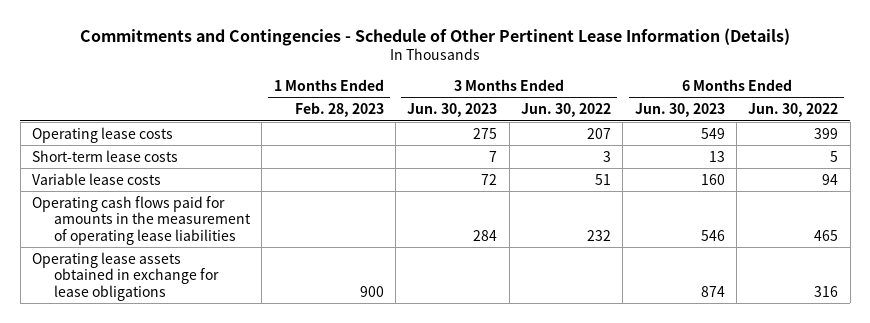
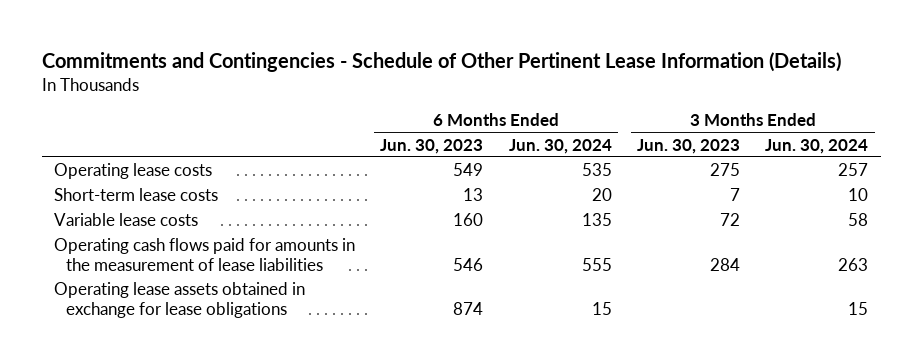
- | 1 Months Ended Feb. 28, 2023 | 3 Months Ended Jun. 30, 2023 | 3 Months Ended Jun. 30, 2022 | 6 Months Ended Jun. 30, 2023 | 6 Months Ended Jun. 30, 2022
+ | 6 Months Ended Jun. 30, 2023 | 6 Months Ended Jun. 30, 2024 | 3 Months Ended Jun. 30, 2023 | 3 Months Ended Jun. 30, 2024
- Operating cash flows paid for amounts in the measurement of operating lease liabilities | | 284 | 232 | 546 | 465
+ Operating cash flows paid for amounts in the measurement of lease liabilities | 546 | 555 | 284 | 263

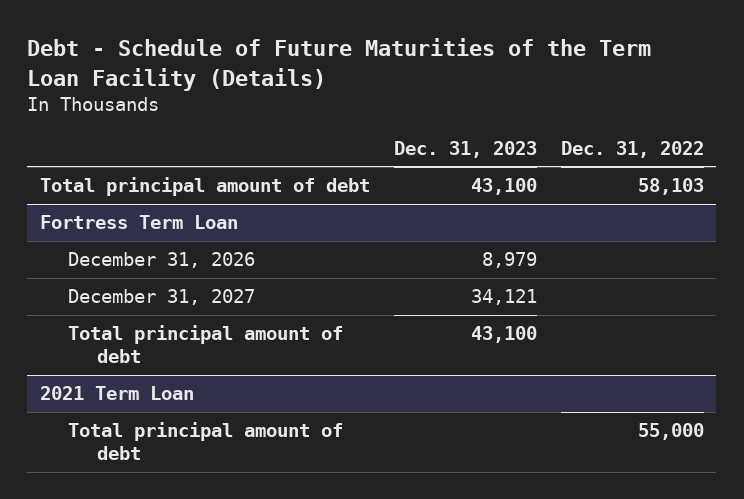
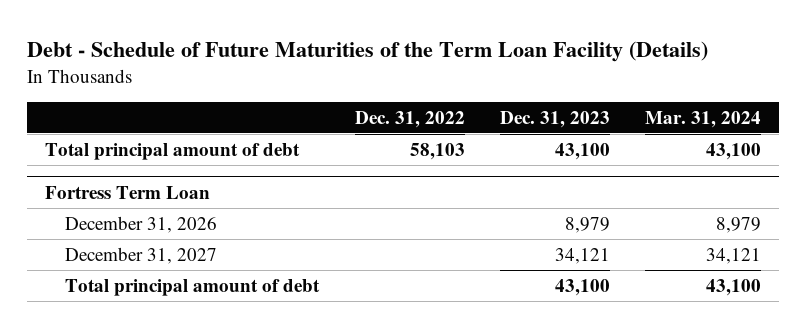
- | Dec. 31, 2023 | Dec. 31, 2022
+ | Dec. 31, 2022 | Dec. 31, 2023 | Mar. 31, 2024
- 2021 Term Loan
- Total principal amount of debt | | 55,000

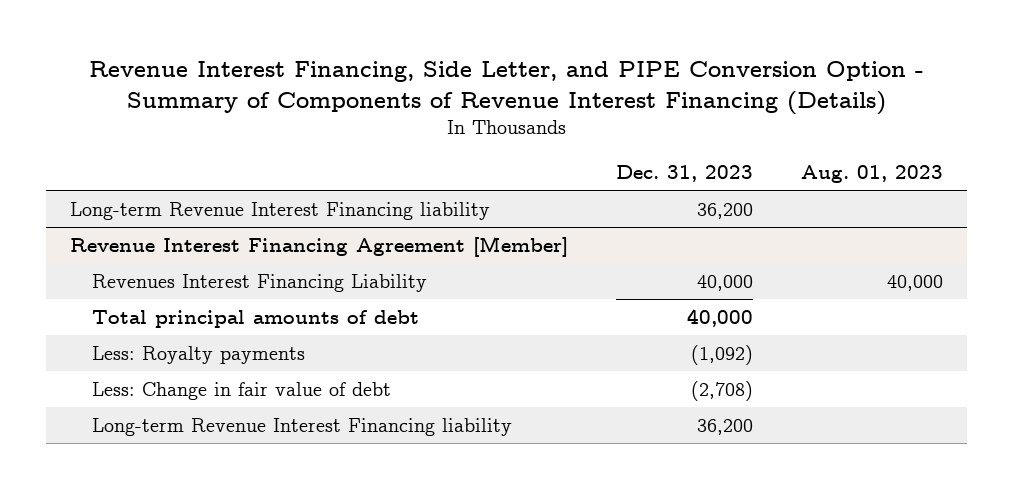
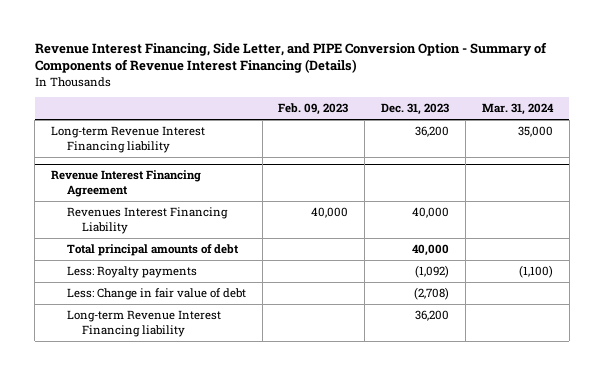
- | Dec. 31, 2023 | Aug. 01, 2023
+ | Feb. 09, 2023 | Dec. 31, 2023 | Mar. 31, 2024
- Revenue Interest Financing Agreement [Member]
+ Revenue Interest Financing Agreement

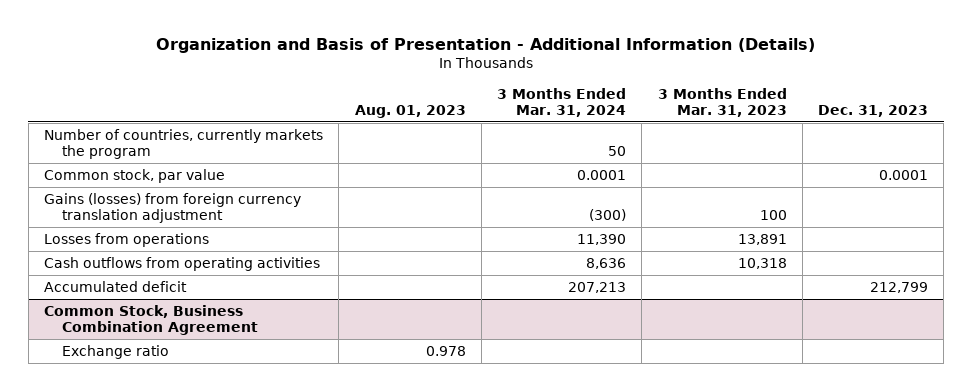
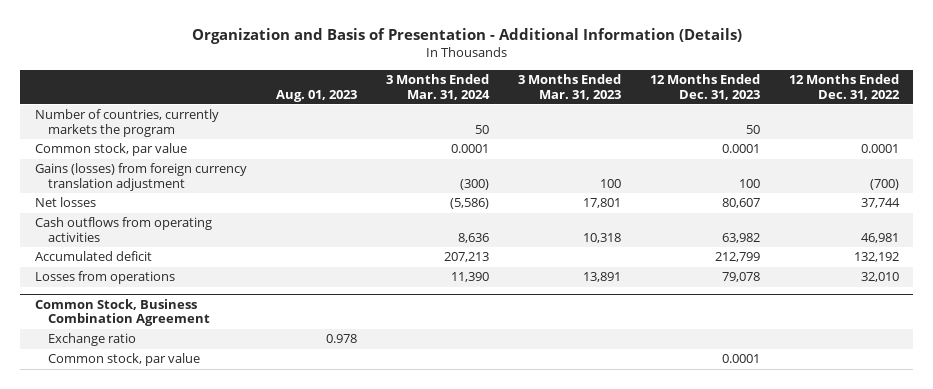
- | Aug. 01, 2023 | 3 Months Ended Mar. 31, 2024 | 3 Months Ended Mar. 31, 2023 | Dec. 31, 2023
+ | Aug. 01, 2023 | 3 Months Ended Mar. 31, 2024 | 3 Months Ended Mar. 31, 2023 | 12 Months Ended Dec. 31, 2023 | 12 Months Ended Dec. 31, 2022
+ Net losses | | (5,586) | 17,801 | 80,607 | 37,744
moved down: Losses from operations | | 11,390 | 13,891 | 79,078 | 32,010
@ Common Stock, Business Combination Agreement
+ Common stock, par value | | | | 0.0001 |

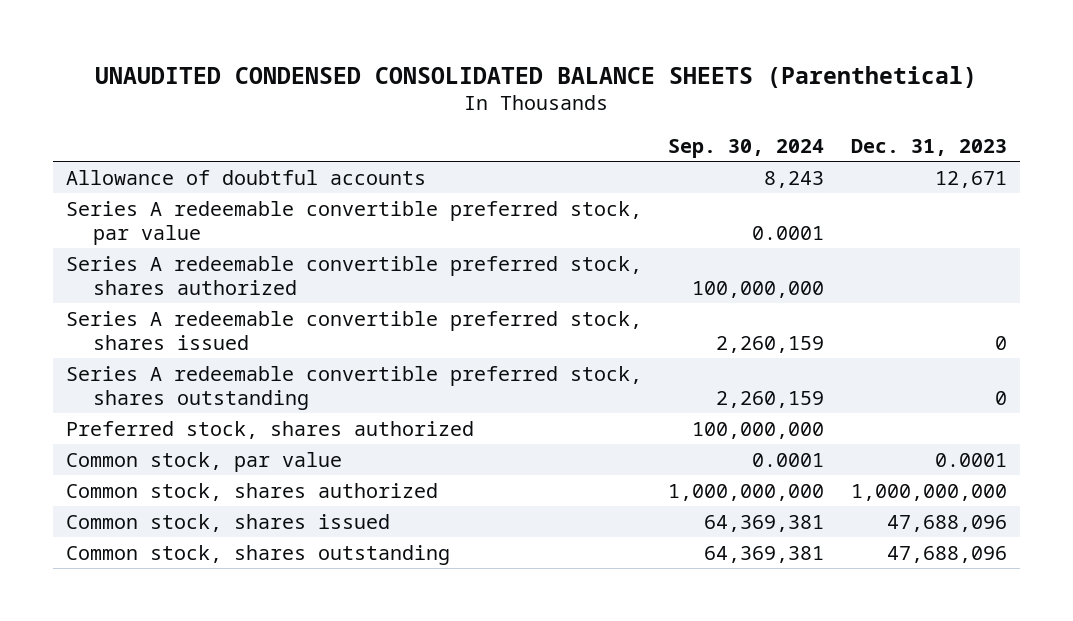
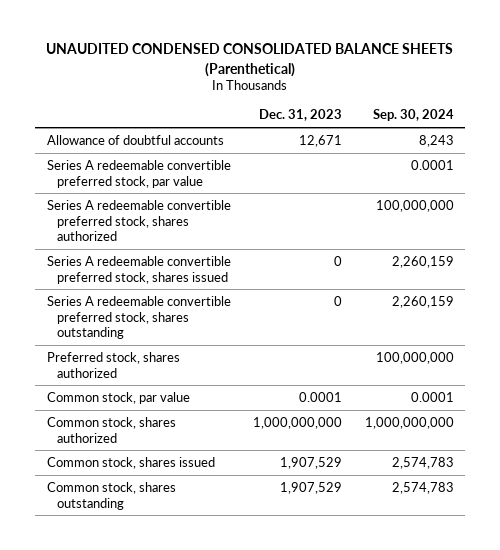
- | Sep. 30, 2024 | Dec. 31, 2023
+ | Dec. 31, 2023 | Sep. 30, 2024
- Common stock, shares issued | 64,369,381 | 47,688,096
- Common stock, shares outstanding | 64,369,381 | 47,688,096
+ Common stock, shares issued | 1,907,529 | 2,574,783
+ Common stock, shares outstanding | 1,907,529 | 2,574,783

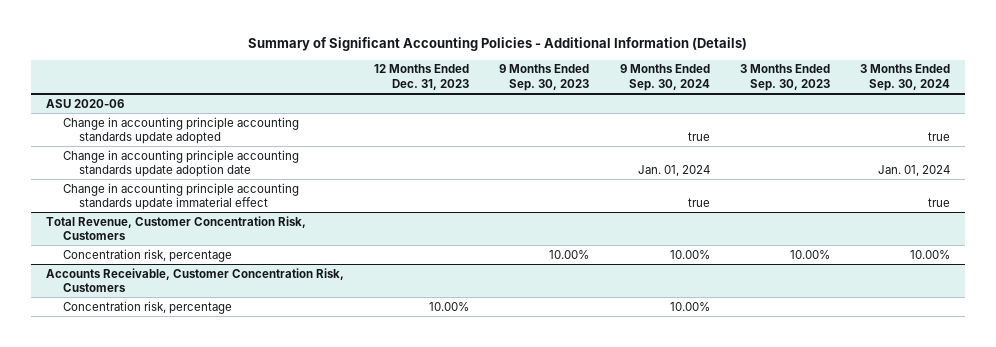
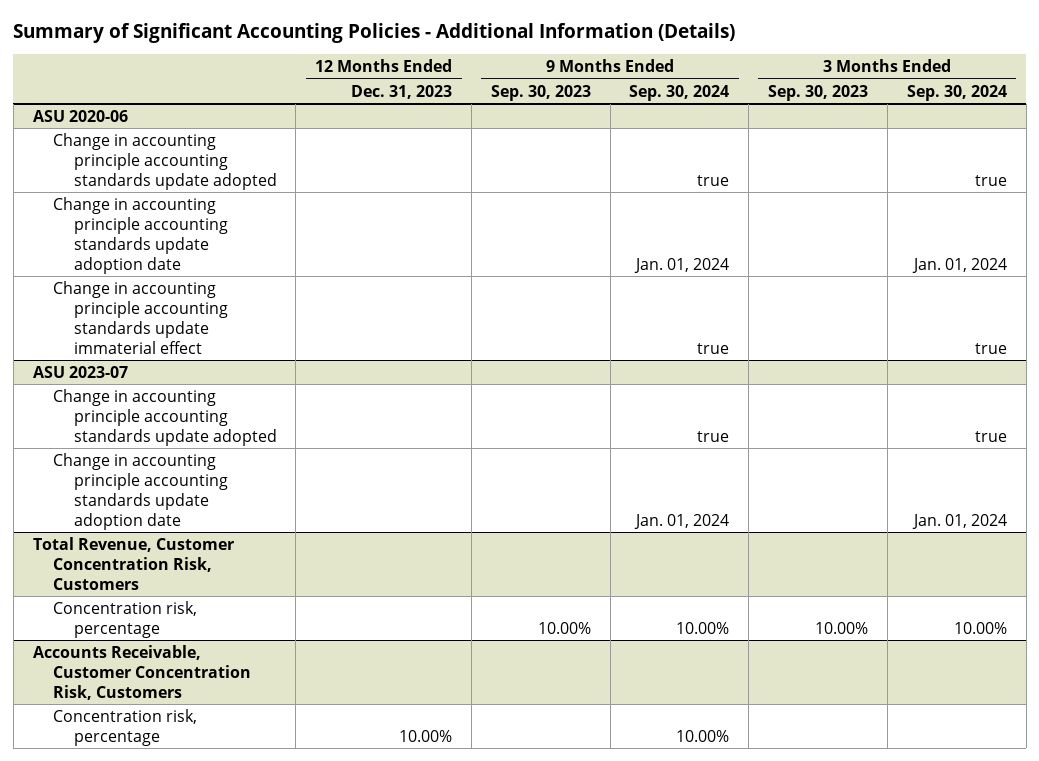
+ ASU 2023-07
+ Change in accounting principle accounting standards update adopted | | | true | | true
+ Change in accounting principle accounting standards update adoption date | | | Jan. 01, 2024 | | Jan. 01, 2024

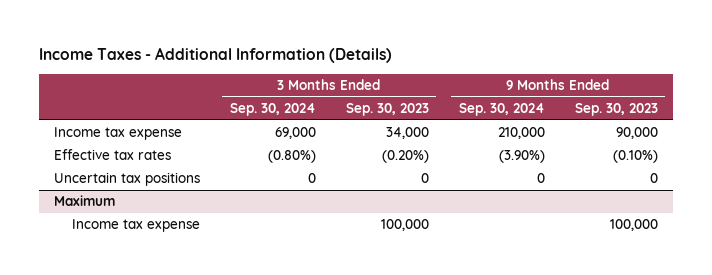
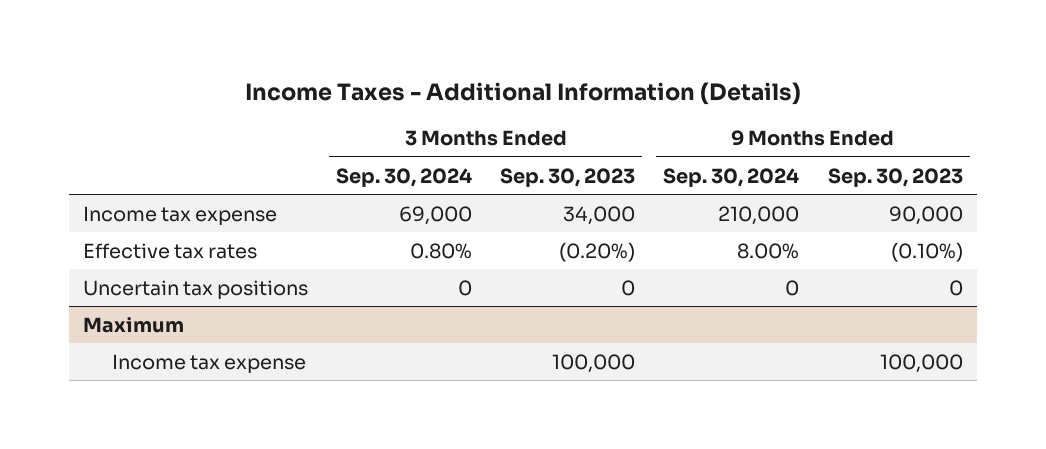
- Effective tax rates | (0.80%) | (0.20%) | (3.90%) | (0.10%)
+ Effective tax rates | 0.80% | (0.20%) | 8.00% | (0.10%)

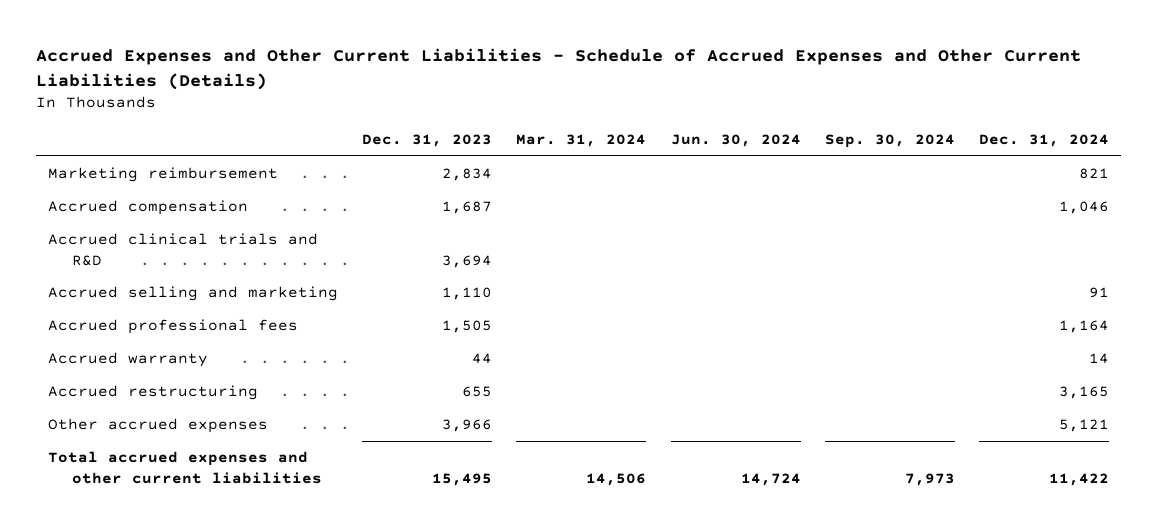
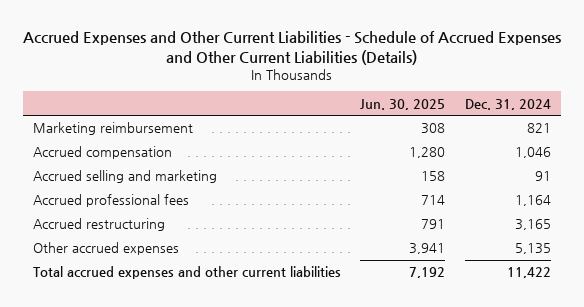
- | Dec. 31, 2023 | Mar. 31, 2024 | Jun. 30, 2024 | Sep. 30, 2024 | Dec. 31, 2024
+ | Jun. 30, 2025 | Dec. 31, 2024
- Accrued clinical trials and R&D | 3,694 | | | |
- Accrued warranty | 44 | | | | 14
- Other accrued expenses | 3,966 | | | | 5,121
+ Other accrued expenses | 3,941 | 5,135

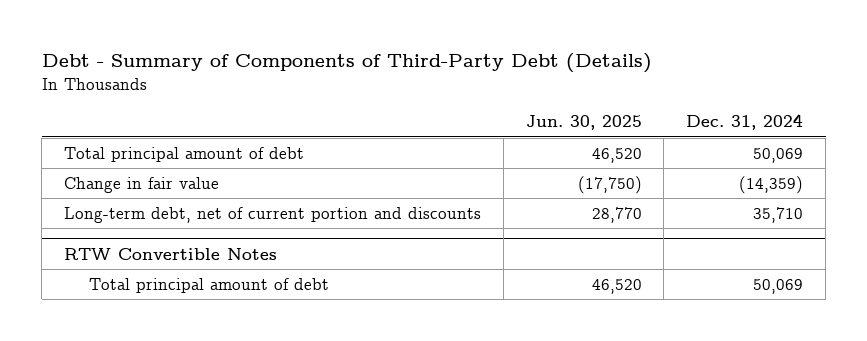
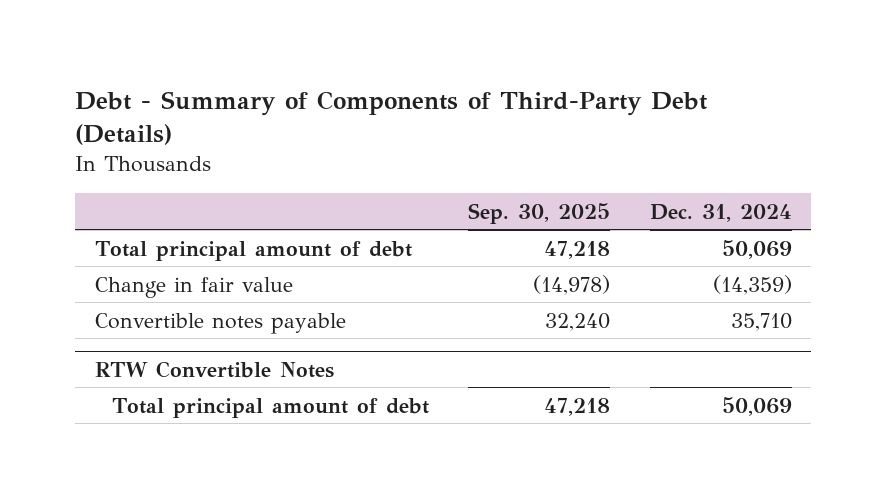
- | Jun. 30, 2025 | Dec. 31, 2024
+ | Sep. 30, 2025 | Dec. 31, 2024
- Long-term debt, net of current portion and discounts | 28,770 | 35,710
+ Convertible notes payable | 32,240 | 35,710

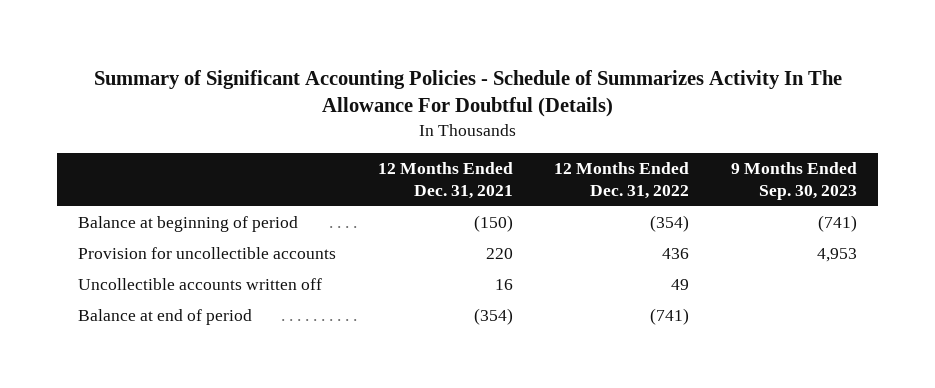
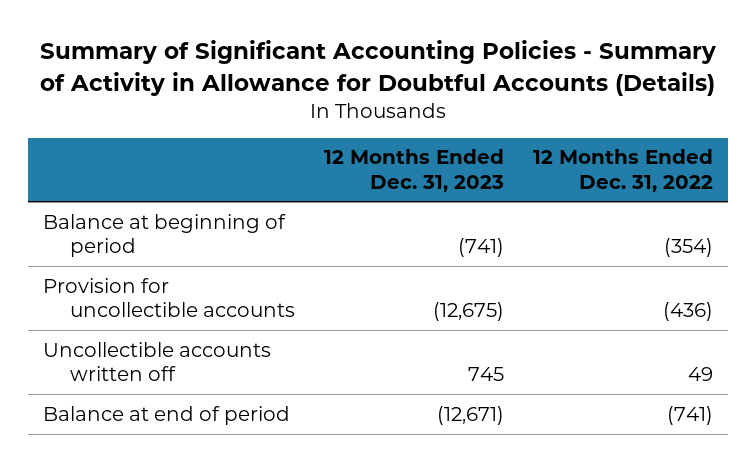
- Summary of Significant Accounting Policies - Schedule of Summarizes Activity In The Allowance For Doubtful (Details)
+ Summary of Significant Accounting Policies - Summary of Activity in Allowance for Doubtful Accounts (Details)
- | 12 Months Ended Dec. 31, 2021 | 12 Months Ended Dec. 31, 2022 | 9 Months Ended Sep. 30, 2023
+ | 12 Months Ended Dec. 31, 2023 | 12 Months Ended Dec. 31, 2022
- Provision for uncollectible accounts | 220 | 436 | 4,953
+ Provision for uncollectible accounts | (12,675) | (436)

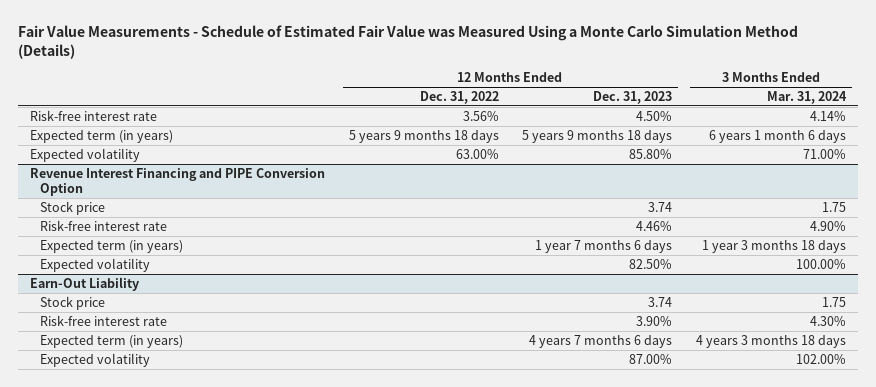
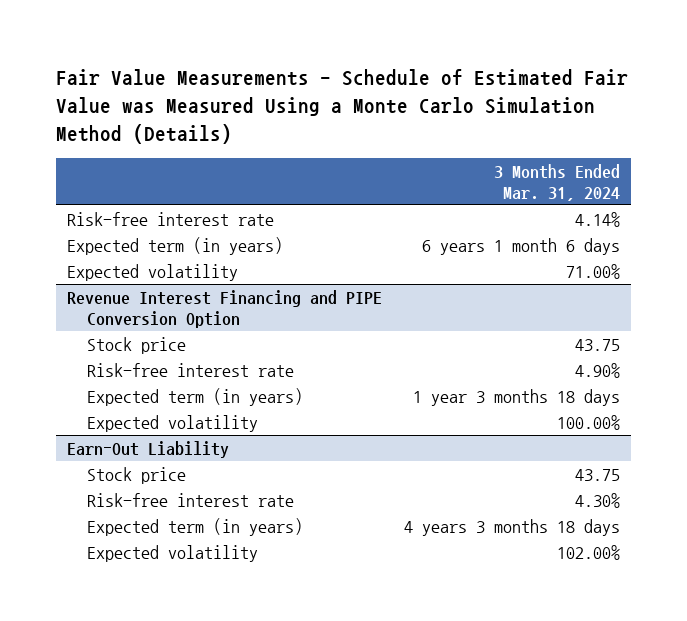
- | 12 Months Ended Dec. 31, 2022 | 12 Months Ended Dec. 31, 2023 | 3 Months Ended Mar. 31, 2024
+ | 3 Months Ended Mar. 31, 2024
@ Revenue Interest Financing and PIPE Conversion Option
- Stock price | | 3.74 | 1.75
+ Stock price | 43.75
@ Earn-Out Liability
- Stock price | | 3.74 | 1.75
+ Stock price | 43.75

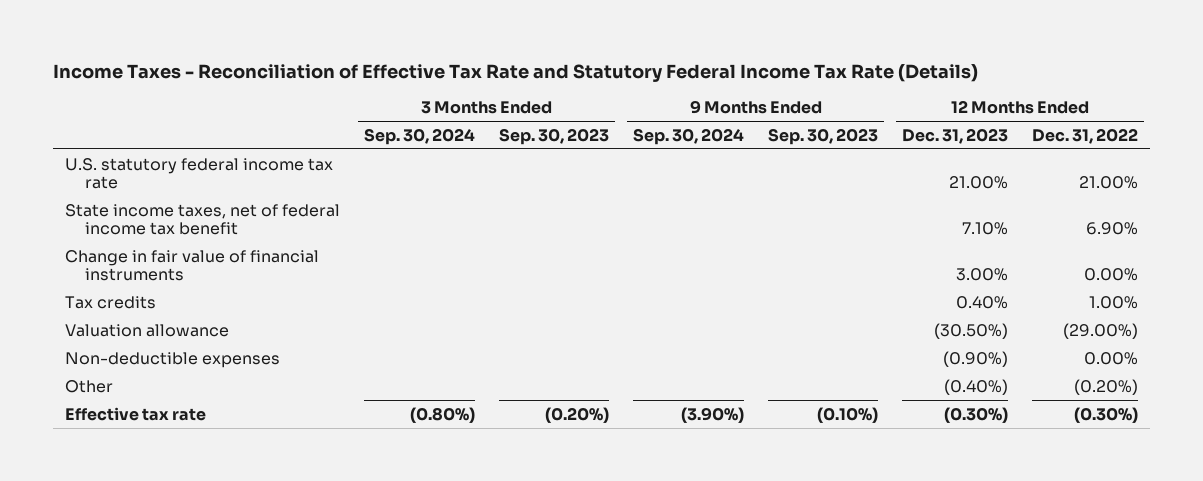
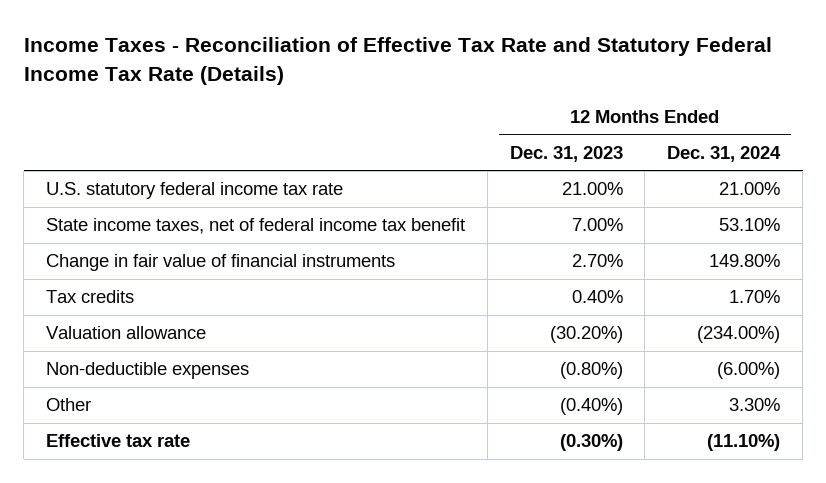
- | 3 Months Ended Sep. 30, 2024 | 3 Months Ended Sep. 30, 2023 | 9 Months Ended Sep. 30, 2024 | 9 Months Ended Sep. 30, 2023 | 12 Months Ended Dec. 31, 2023 | 12 Months Ended Dec. 31, 2022
+ | 12 Months Ended Dec. 31, 2023 | 12 Months Ended Dec. 31, 2024
- State income taxes, net of federal income tax benefit | | | | | 7.10% | 6.90%
- Change in fair value of financial instruments | | | | | 3.00% | 0.00%
+ State income taxes, net of federal income tax benefit | 7.00% | 53.10%
+ Change in fair value of financial instruments | 2.70% | 149.80%
- Valuation allowance | | | | | (30.50%) | (29.00%)
- Non-deductible expenses | | | | | (0.90%) | 0.00%
+ Valuation allowance | (30.20%) | (234.00%)
+ Non-deductible expenses | (0.80%) | (6.00%)

